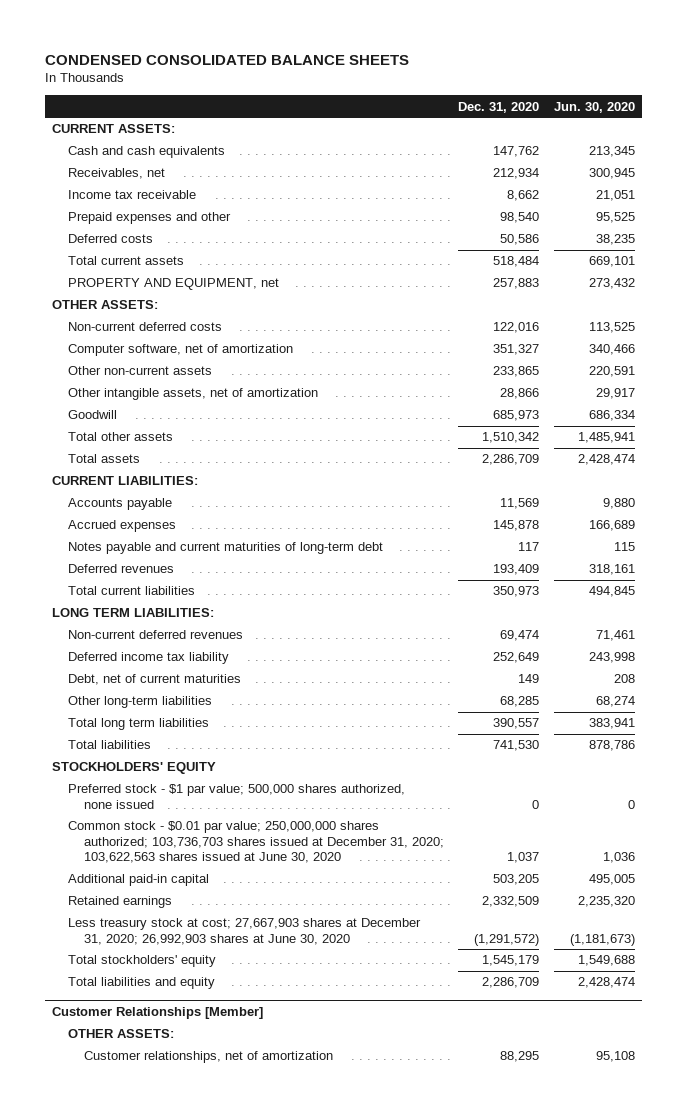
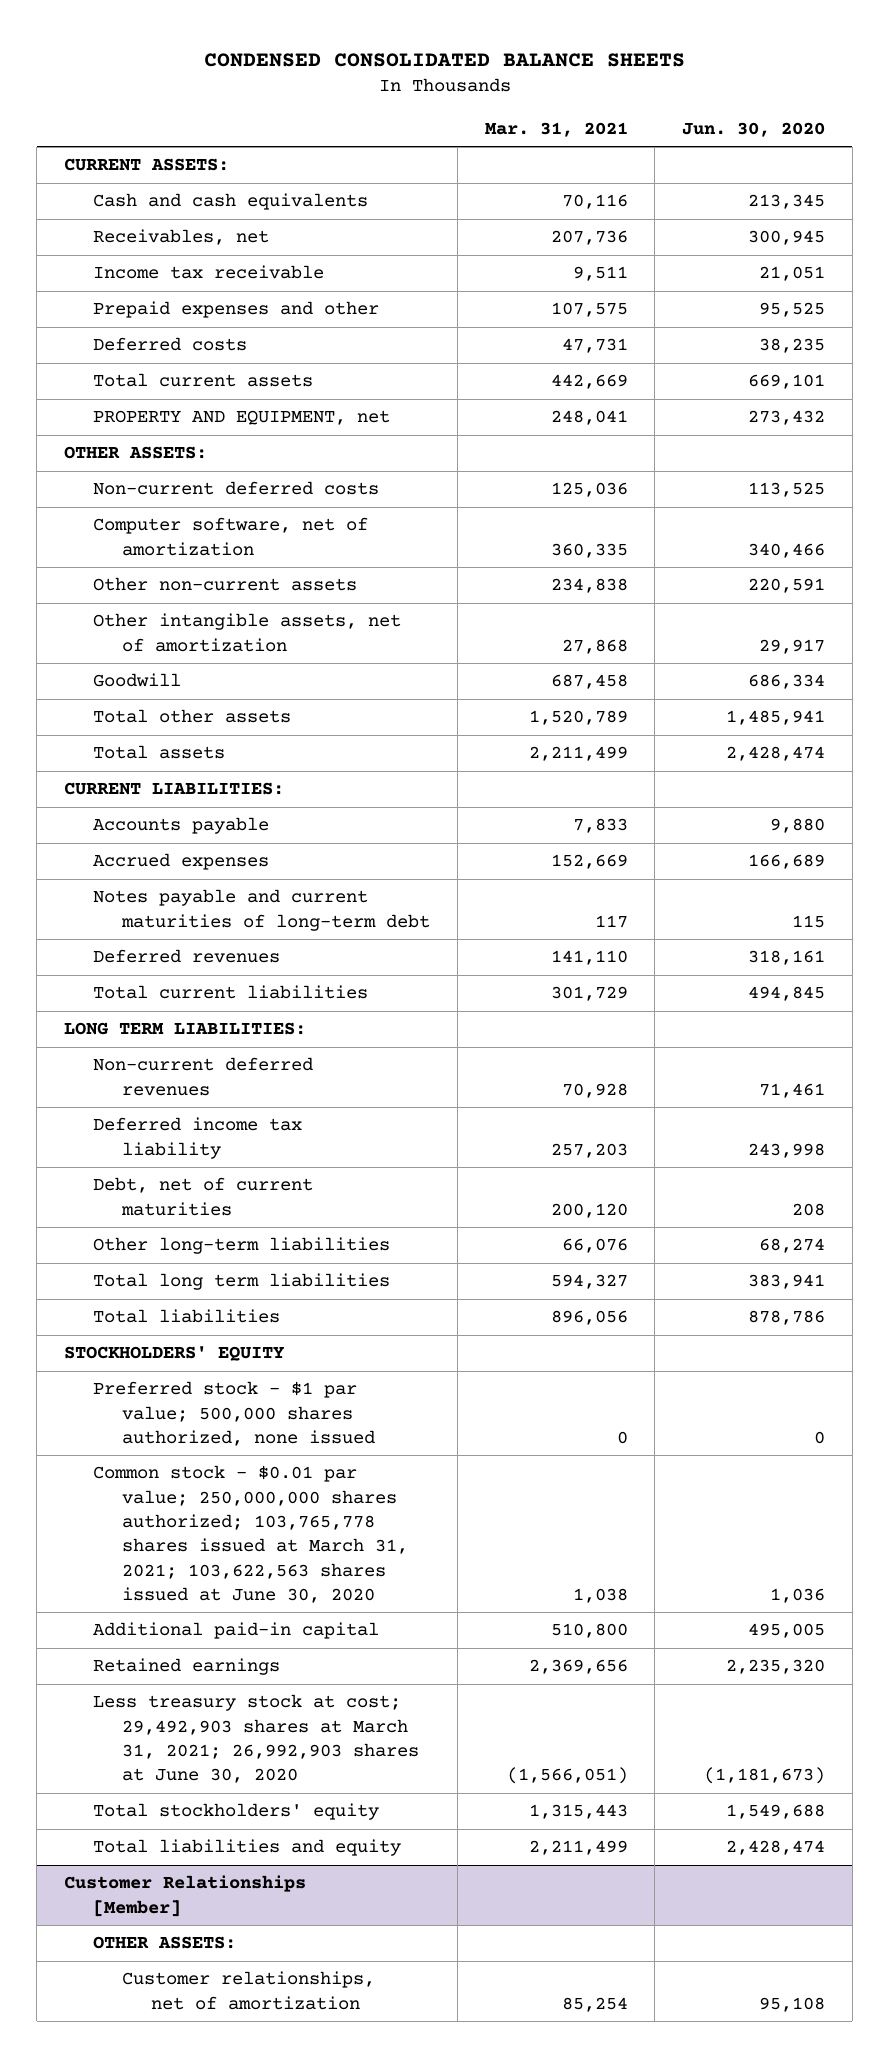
- | Dec. 31, 2020 | Jun. 30, 2020
+ | Mar. 31, 2021 | Jun. 30, 2020
- Common stock - $0.01 par value; 250,000,000 shares authorized; 103,736,703 shares issued at December 31, 2020; 103,622,563 shares issued at June 30, 2020 | 1,037 | 1,036
+ Common stock - $0.01 par value; 250,000,000 shares authorized; 103,765,778 shares issued at March 31, 2021; 103,622,563 shares issued at June 30, 2020 | 1,038 | 1,036
- Less treasury stock at cost; 27,667,903 shares at December 31, 2020; 26,992,903 shares at June 30, 2020 | (1,291,572) | (1,181,673)
+ Less treasury stock at cost; 29,492,903 shares at March 31, 2021; 26,992,903 shares at June 30, 2020 | (1,566,051) | (1,181,673)

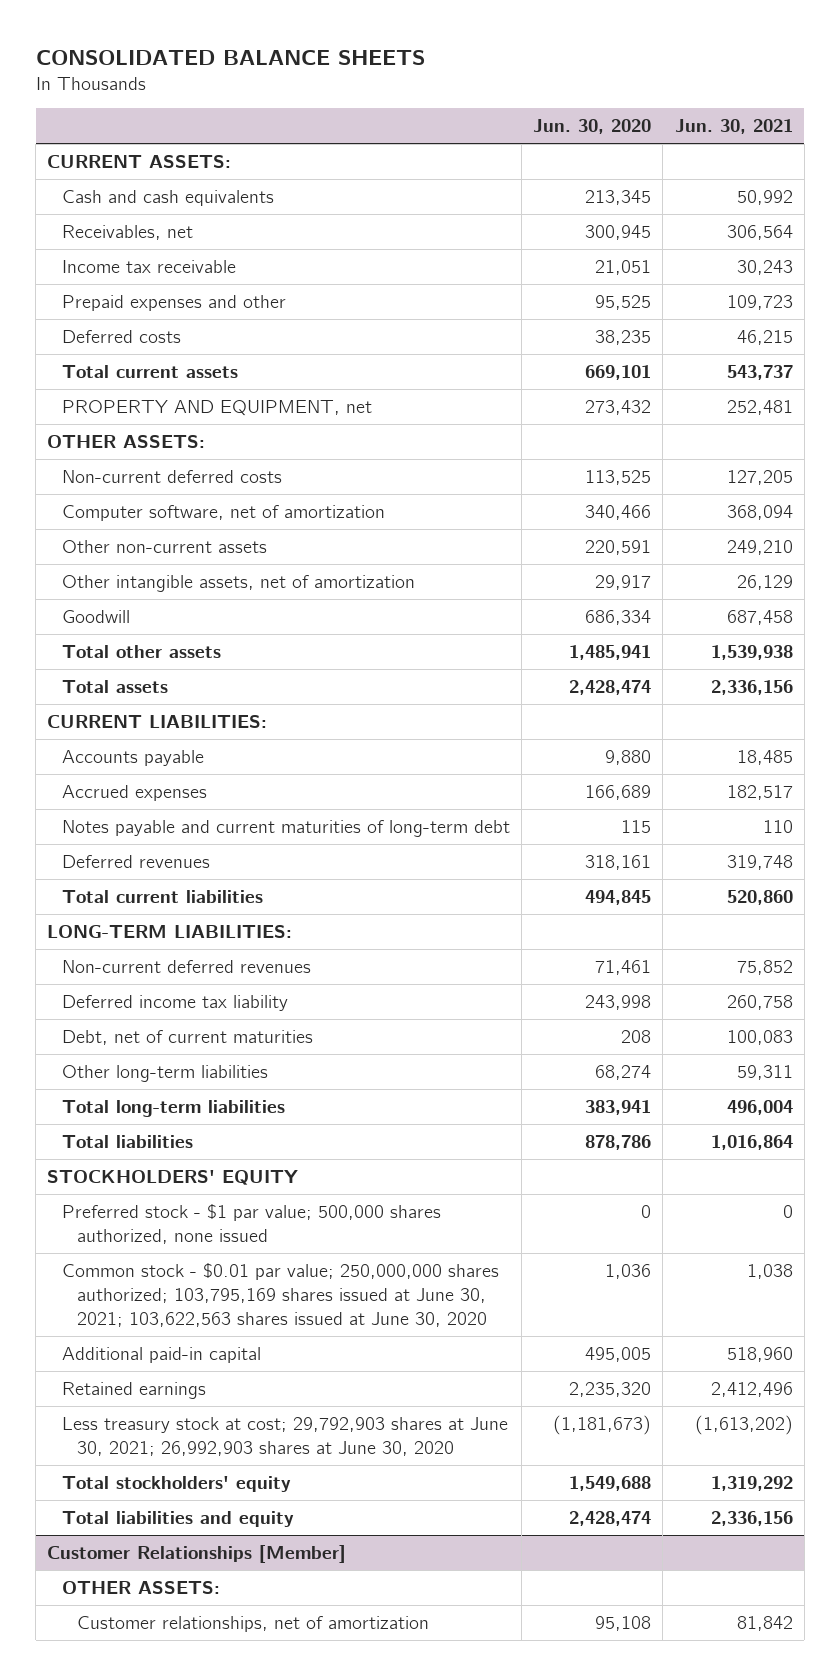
- CONDENSED CONSOLIDATED BALANCE SHEETS
+ CONSOLIDATED BALANCE SHEETS
- | Mar. 31, 2021 | Jun. 30, 2020
+ | Jun. 30, 2020 | Jun. 30, 2021
- LONG TERM LIABILITIES:
+ LONG-TERM LIABILITIES:
- Total long term liabilities | 594,327 | 383,941
+ Total long-term liabilities | 383,941 | 496,004
- Common stock - $0.01 par value; 250,000,000 shares authorized; 103,765,778 shares issued at March 31, 2021; 103,622,563 shares issued at June 30, 2020 | 1,038 | 1,036
+ Common stock - $0.01 par value; 250,000,000 shares authorized; 103,795,169 shares issued at June 30, 2021; 103,622,563 shares issued at June 30, 2020 | 1,036 | 1,038
- Less treasury stock at cost; 29,492,903 shares at March 31, 2021; 26,992,903 shares at June 30, 2020 | (1,566,051) | (1,181,673)
+ Less treasury stock at cost; 29,792,903 shares at June 30, 2021; 26,992,903 shares at June 30, 2020 | (1,181,673) | (1,613,202)

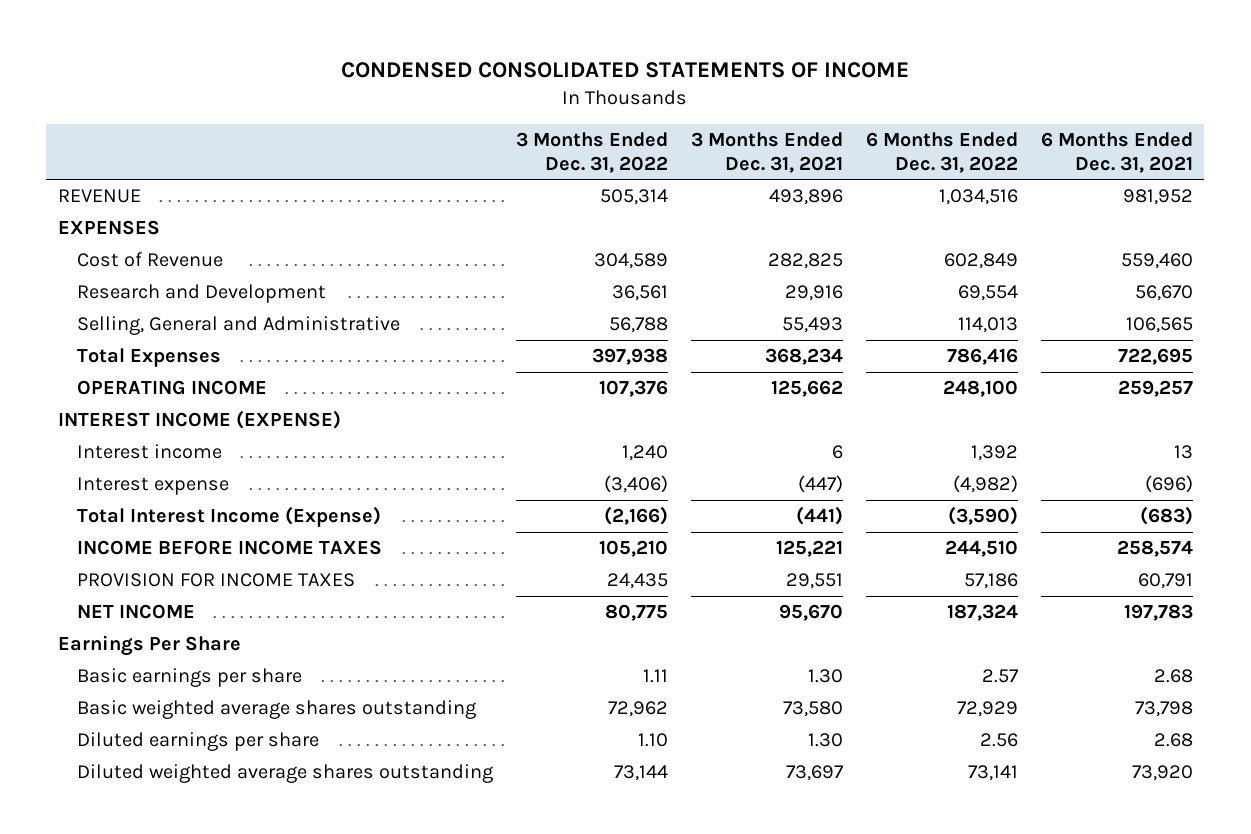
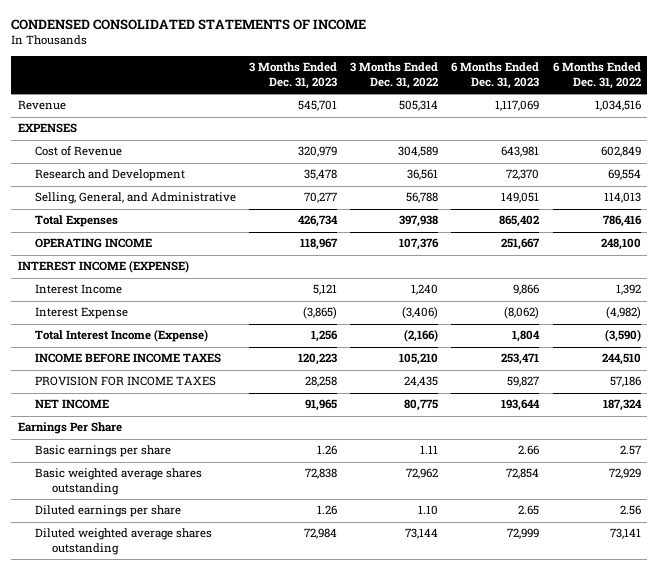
- | 3 Months Ended Dec. 31, 2022 | 3 Months Ended Dec. 31, 2021 | 6 Months Ended Dec. 31, 2022 | 6 Months Ended Dec. 31, 2021
+ | 3 Months Ended Dec. 31, 2023 | 3 Months Ended Dec. 31, 2022 | 6 Months Ended Dec. 31, 2023 | 6 Months Ended Dec. 31, 2022
- REVENUE | 505,314 | 493,896 | 1,034,516 | 981,952
+ Revenue | 545,701 | 505,314 | 1,117,069 | 1,034,516
- Selling, General and Administrative | 56,788 | 55,493 | 114,013 | 106,565
+ Selling, General, and Administrative | 70,277 | 56,788 | 149,051 | 114,013
- Interest income | 1,240 | 6 | 1,392 | 13
- Interest expense | (3,406) | (447) | (4,982) | (696)
+ Interest Income | 5,121 | 1,240 | 9,866 | 1,392
+ Interest Expense | (3,865) | (3,406) | (8,062) | (4,982)

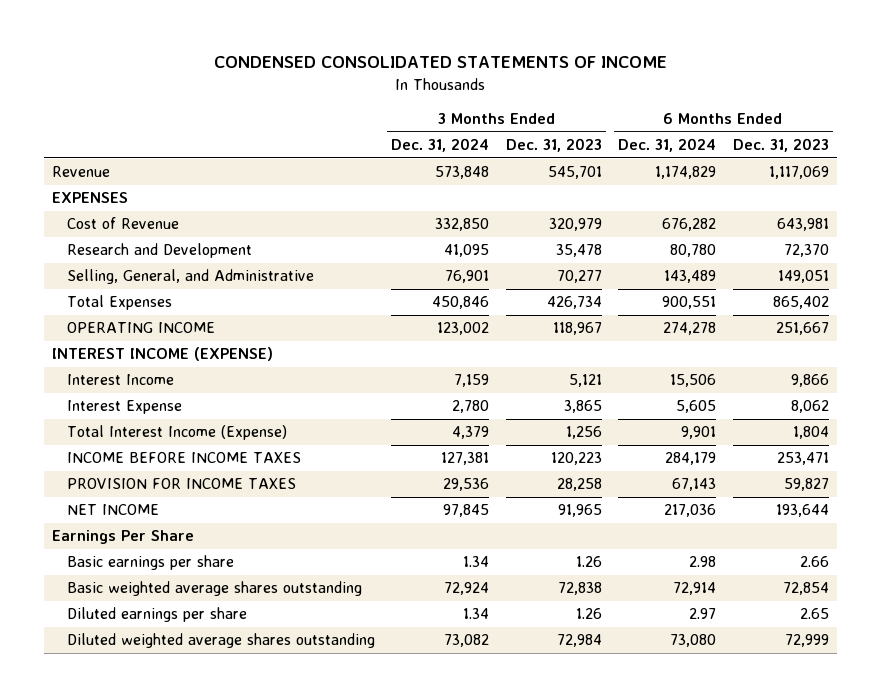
- | 3 Months Ended Dec. 31, 2023 | 3 Months Ended Dec. 31, 2022 | 6 Months Ended Dec. 31, 2023 | 6 Months Ended Dec. 31, 2022
+ | 3 Months Ended Dec. 31, 2024 | 3 Months Ended Dec. 31, 2023 | 6 Months Ended Dec. 31, 2024 | 6 Months Ended Dec. 31, 2023
- Interest Expense | (3,865) | (3,406) | (8,062) | (4,982)
+ Interest Expense | 2,780 | 3,865 | 5,605 | 8,062

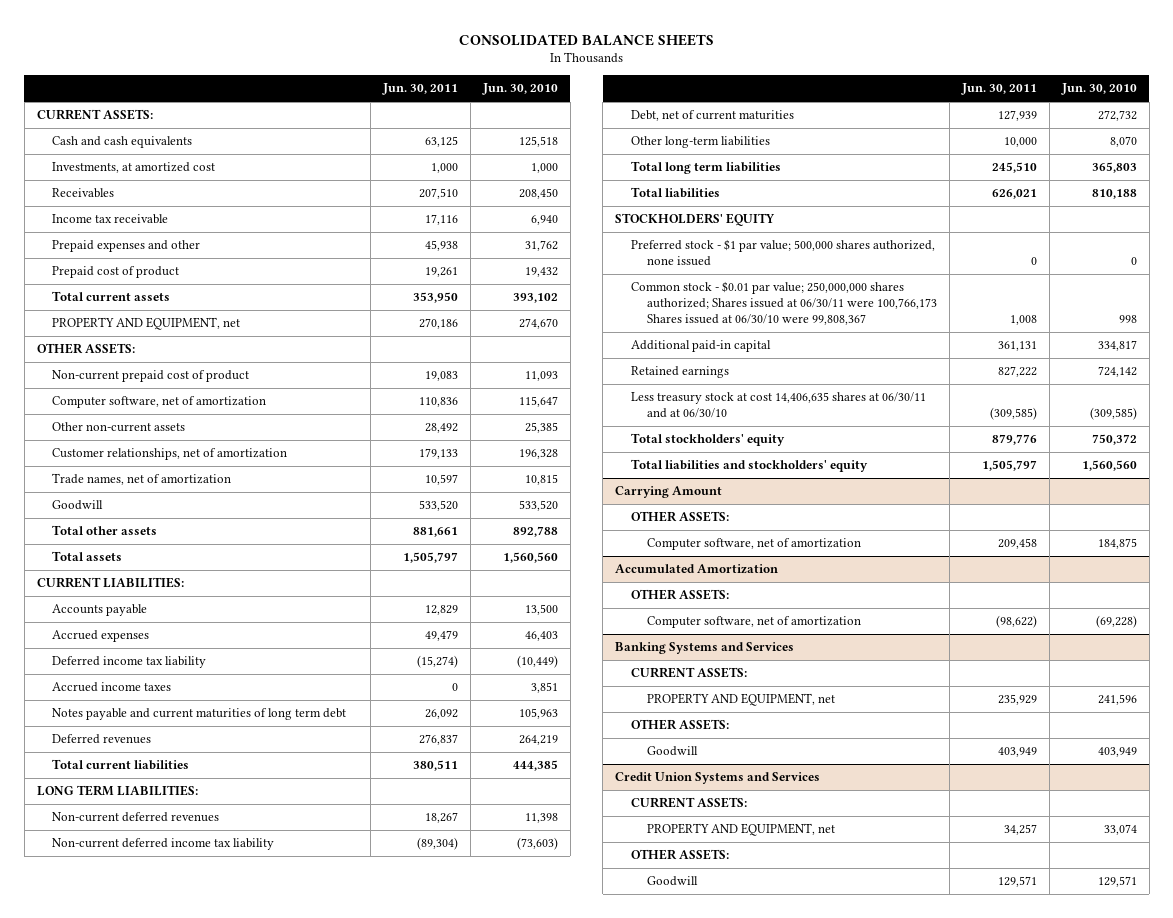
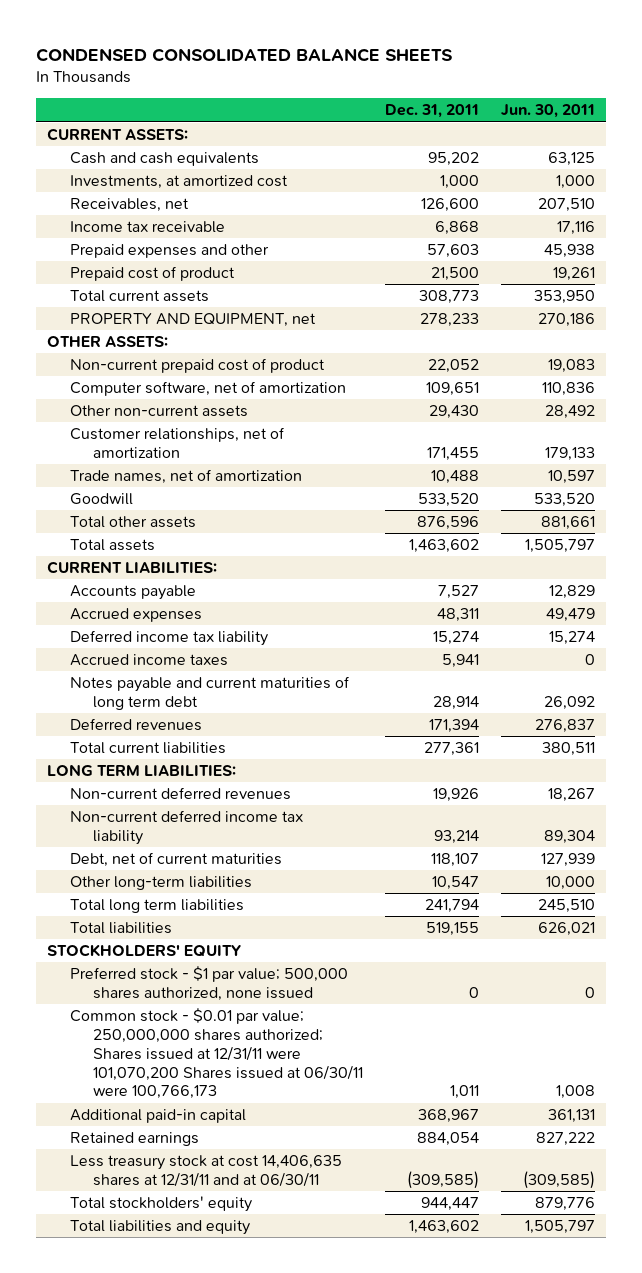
- CONSOLIDATED BALANCE SHEETS
+ CONDENSED CONSOLIDATED BALANCE SHEETS
- | Jun. 30, 2011 | Jun. 30, 2010
+ | Dec. 31, 2011 | Jun. 30, 2011
- Receivables | 207,510 | 208,450
+ Receivables, net | 126,600 | 207,510
- Deferred income tax liability | (15,274) | (10,449)
+ Deferred income tax liability | 15,274 | 15,274
- Non-current deferred income tax liability | (89,304) | (73,603)
+ Non-current deferred income tax liability | 93,214 | 89,304
- Common stock - $0.01 par value; 250,000,000 shares authorized; Shares issued at 06/30/11 were 100,766,173 Shares issued at 06/30/10 were 99,808,367 | 1,008 | 998
+ Common stock - $0.01 par value; 250,000,000 shares authorized; Shares issued at 12/31/11 were 101,070,200 Shares issued at 06/30/11 were 100,766,173 | 1,011 | 1,008
- Less treasury stock at cost 14,406,635 shares at 06/30/11 and at 06/30/10 | (309,585) | (309,585)
+ Less treasury stock at cost 14,406,635 shares at 12/31/11 and at 06/30/11 | (309,585) | (309,585)
- Total liabilities and stockholders' equity | 1,505,797 | 1,560,560
- Carrying Amount
- OTHER ASSETS:
- Computer software, net of amortization | 209,458 | 184,875
- Accumulated Amortization
- OTHER ASSETS:
- Computer software, net of amortization | (98,622) | (69,228)
- Banking Systems and Services
- CURRENT ASSETS:
- PROPERTY AND EQUIPMENT, net | 235,929 | 241,596
- OTHER ASSETS:
- Goodwill | 403,949 | 403,949
- Credit Union Systems and Services
- CURRENT ASSETS:
- PROPERTY AND EQUIPMENT, net | 34,257 | 33,074
- OTHER ASSETS:
- Goodwill | 129,571 | 129,571
+ Total liabilities and equity | 1,463,602 | 1,505,797

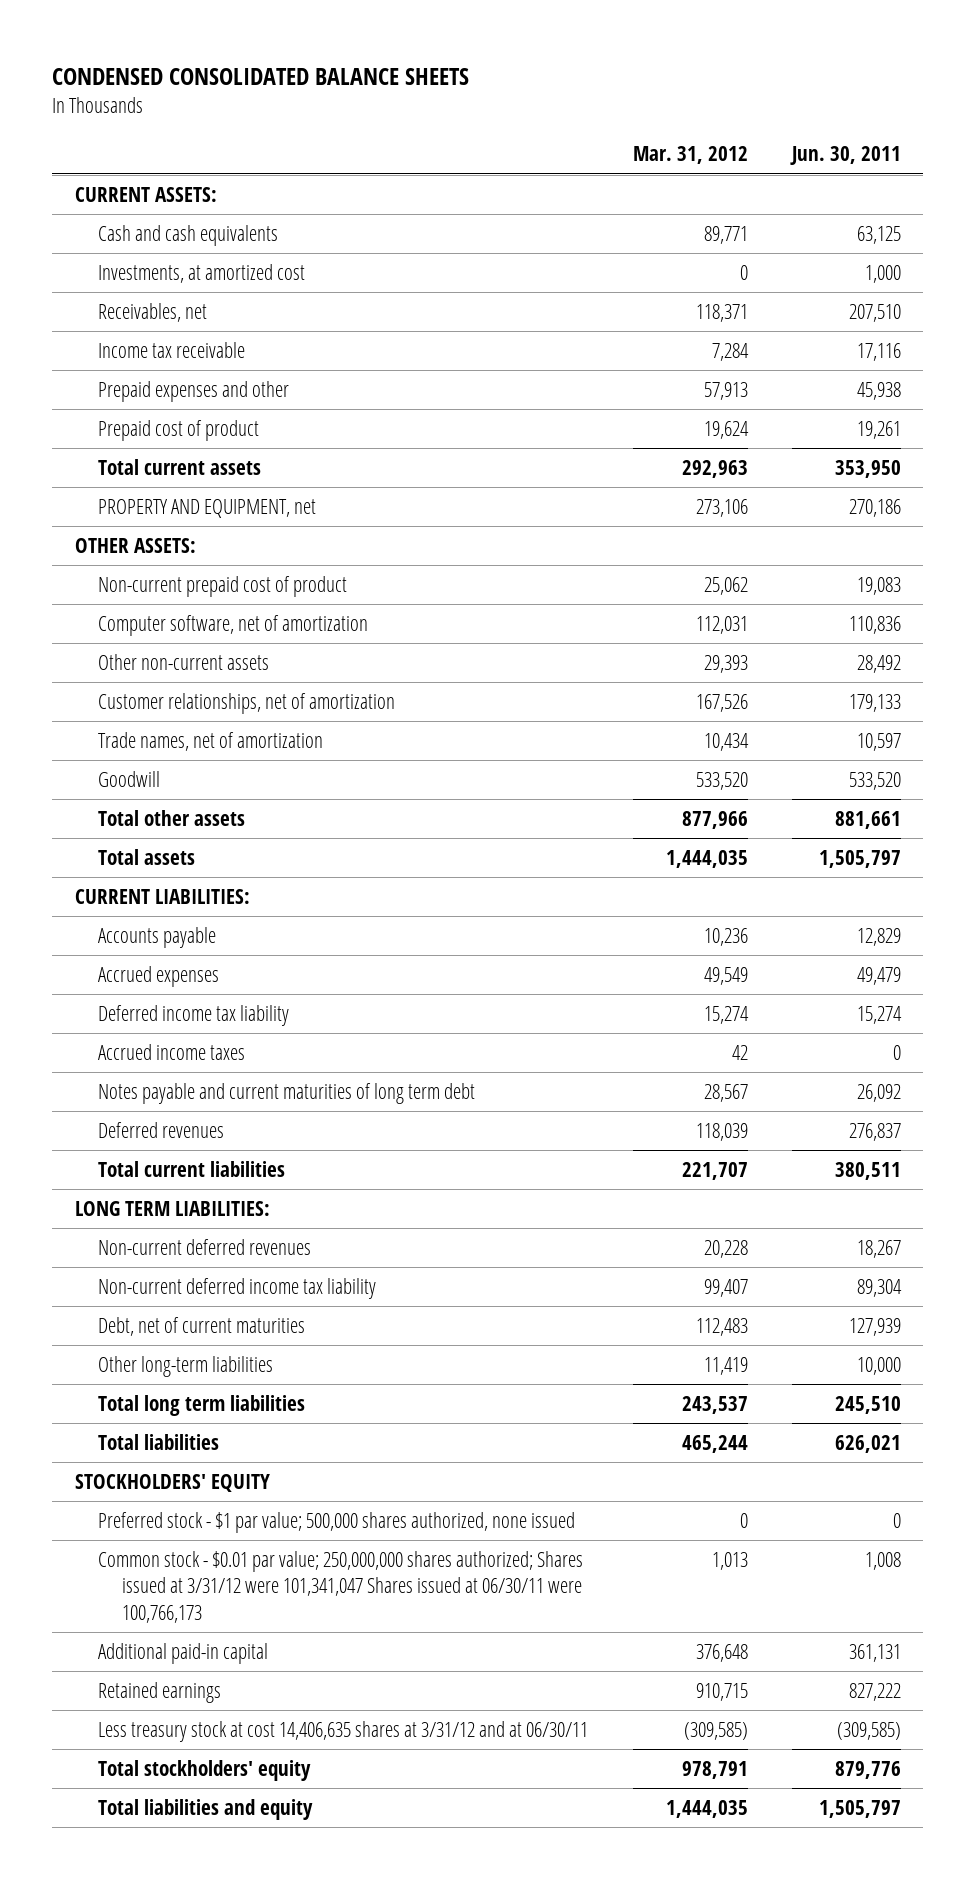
- | Dec. 31, 2011 | Jun. 30, 2011
+ | Mar. 31, 2012 | Jun. 30, 2011
- Common stock - $0.01 par value; 250,000,000 shares authorized; Shares issued at 12/31/11 were 101,070,200 Shares issued at 06/30/11 were 100,766,173 | 1,011 | 1,008
+ Common stock - $0.01 par value; 250,000,000 shares authorized; Shares issued at 3/31/12 were 101,341,047 Shares issued at 06/30/11 were 100,766,173 | 1,013 | 1,008
- Less treasury stock at cost 14,406,635 shares at 12/31/11 and at 06/30/11 | (309,585) | (309,585)
+ Less treasury stock at cost 14,406,635 shares at 3/31/12 and at 06/30/11 | (309,585) | (309,585)

